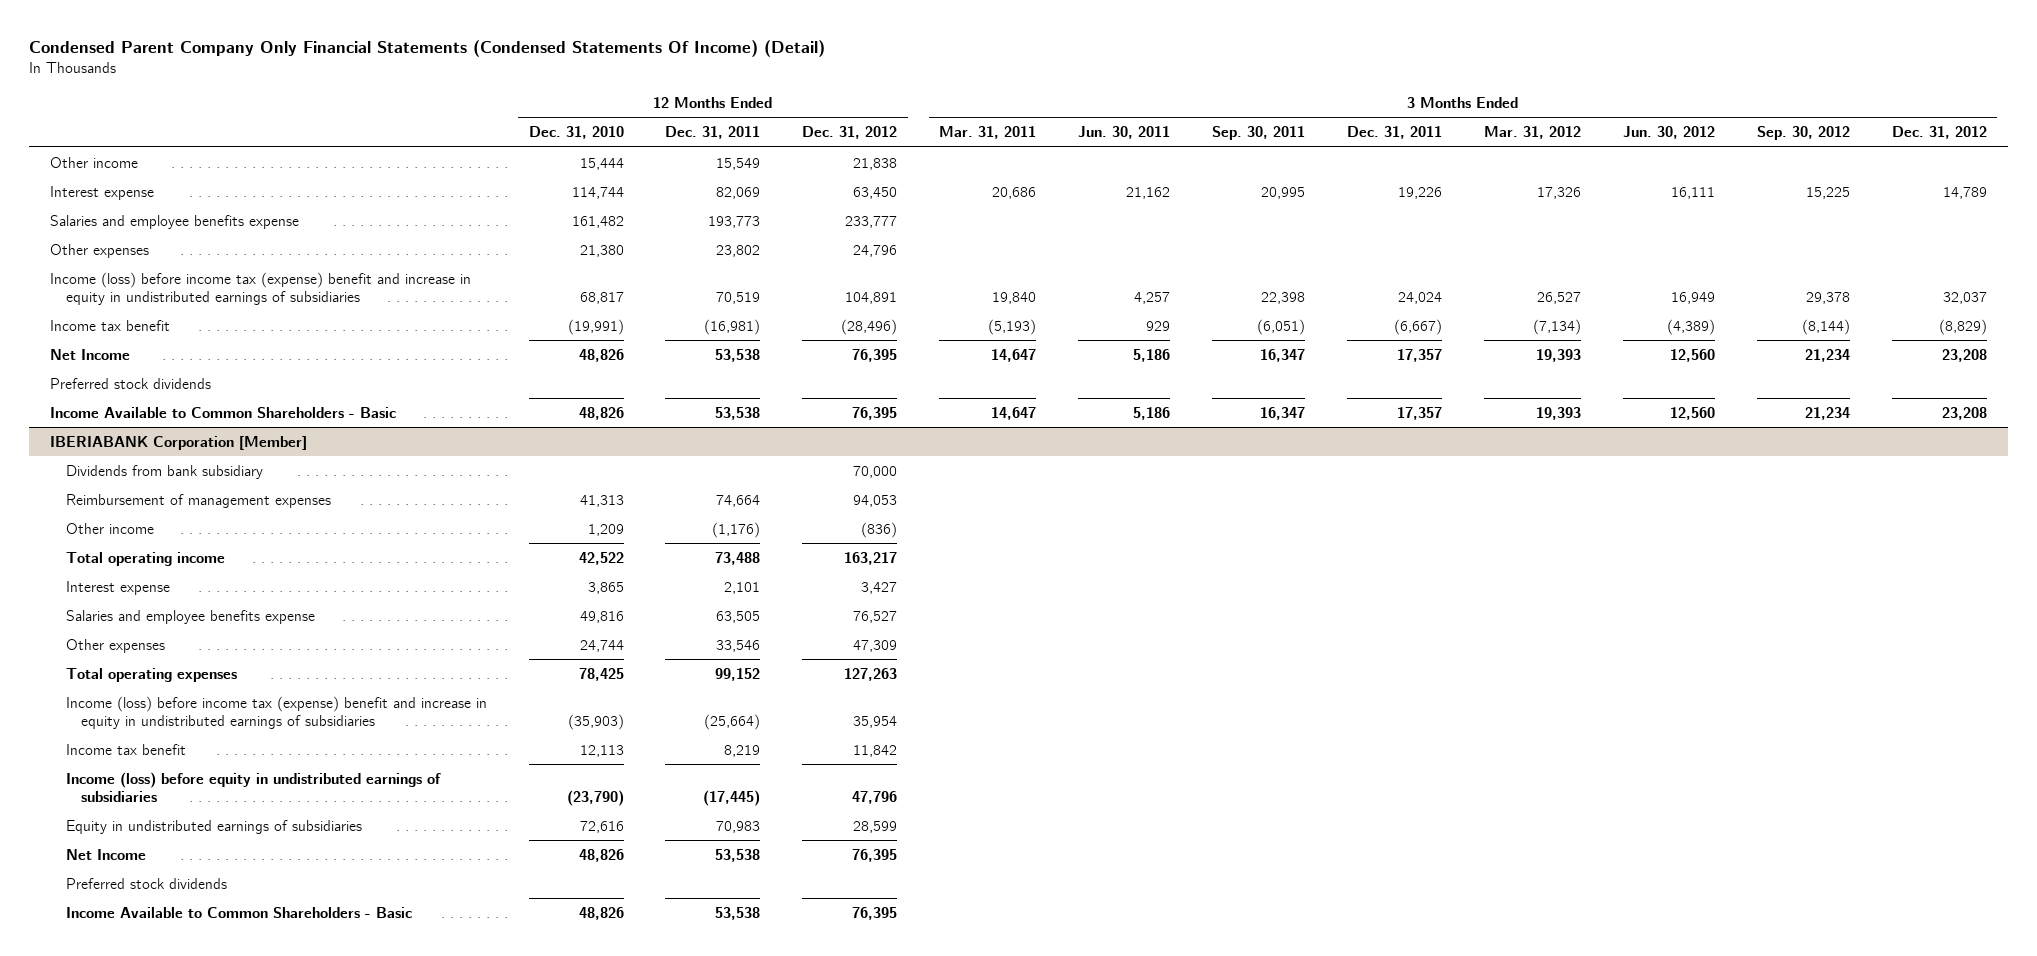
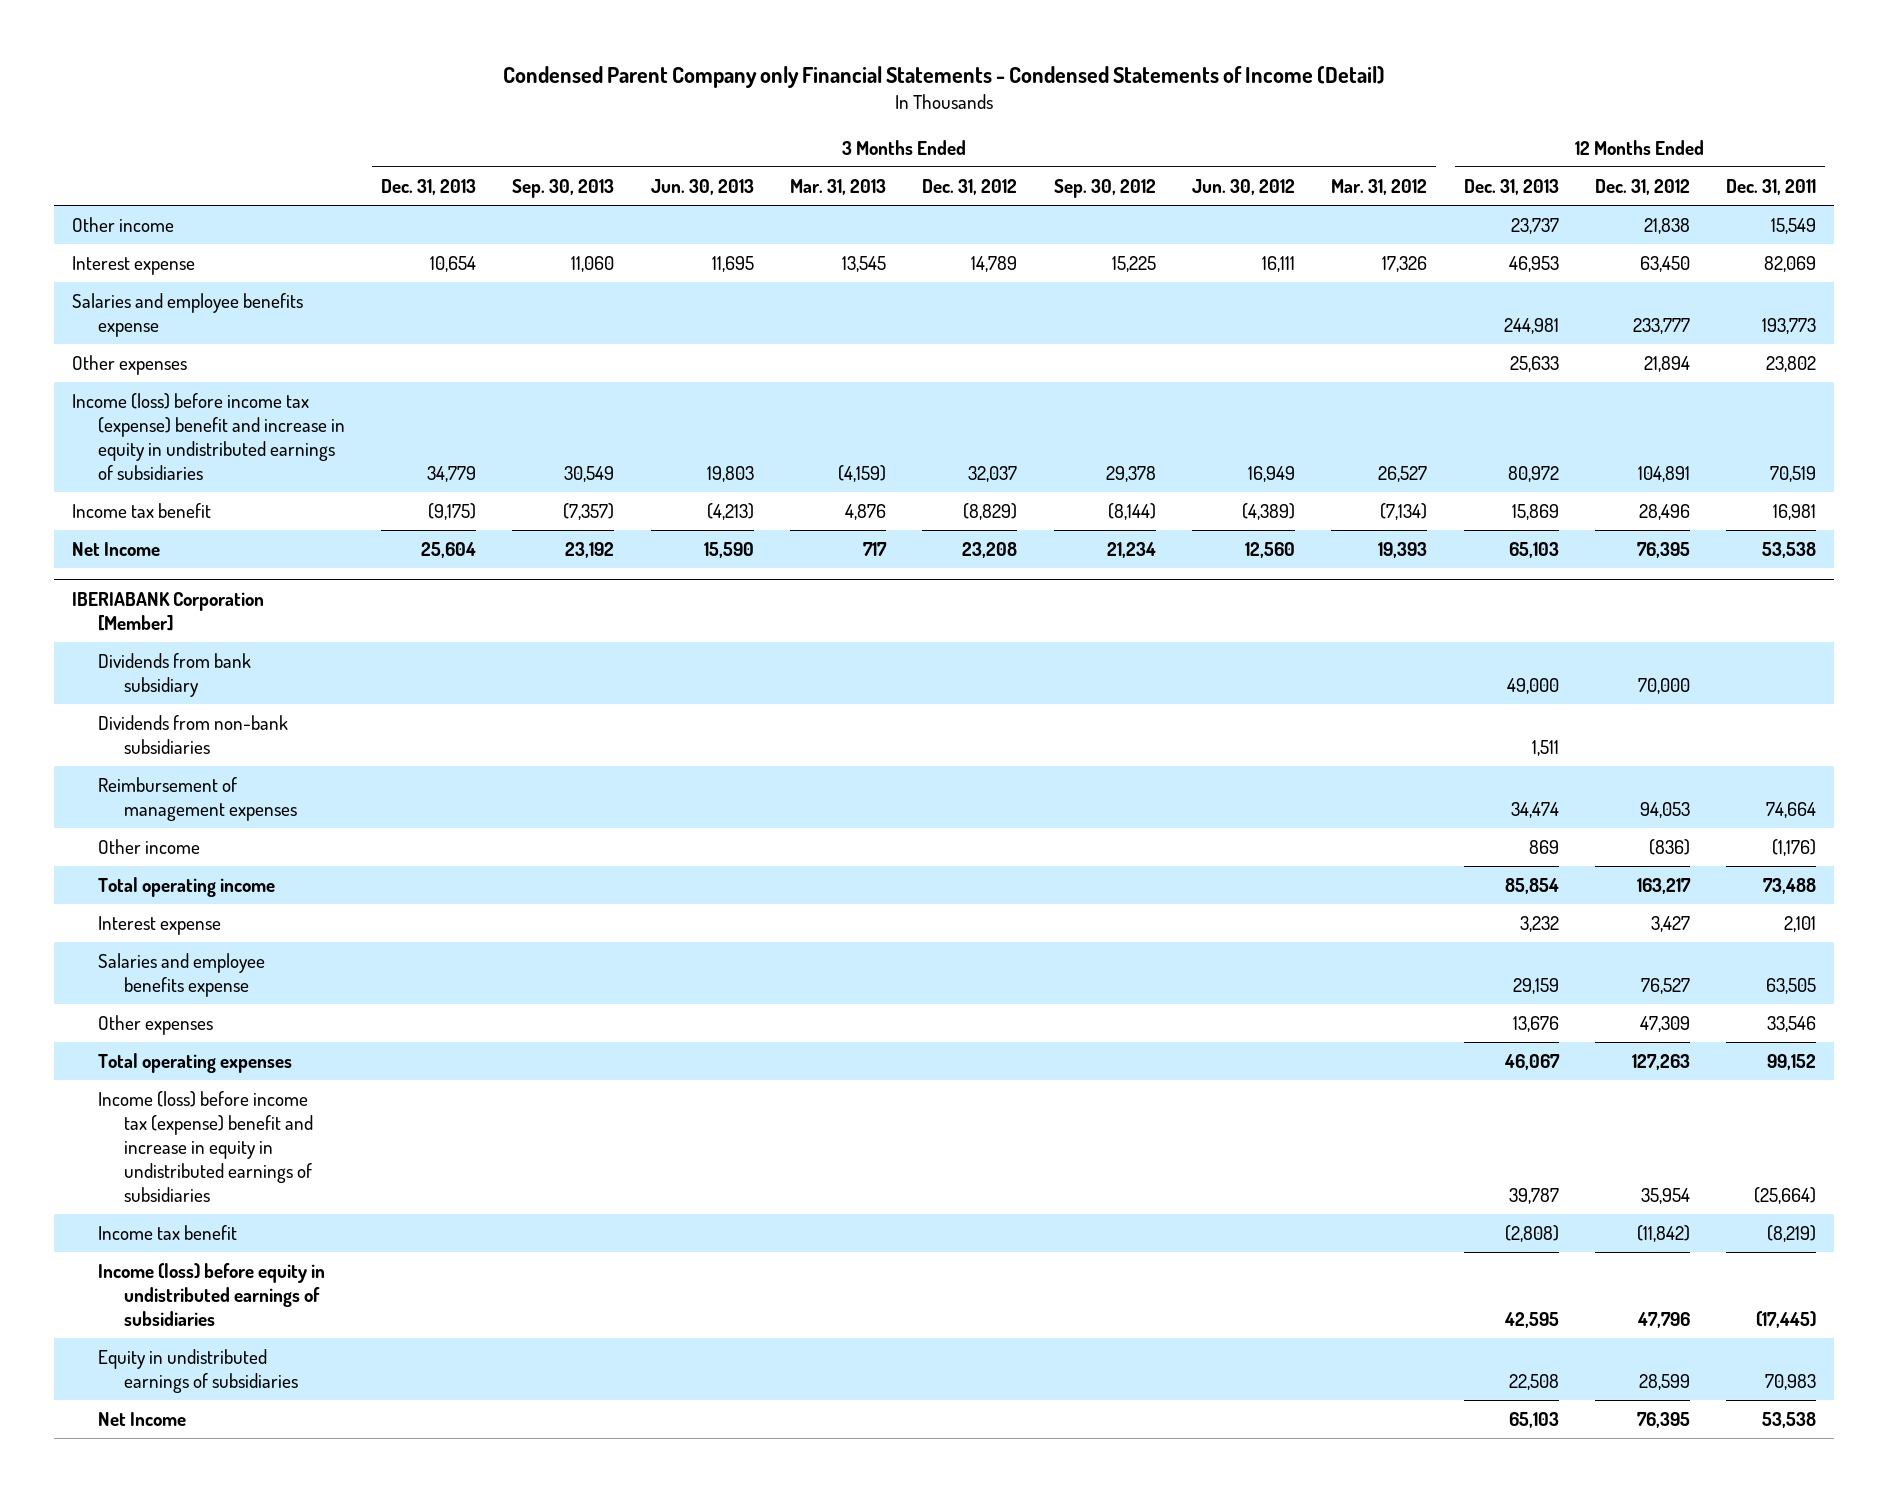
- Condensed Parent Company Only Financial Statements (Condensed Statements Of Income) (Detail)
+ Condensed Parent Company only Financial Statements - Condensed Statements of Income (Detail)
- | 12 Months Ended Dec. 31, 2010 | 12 Months Ended Dec. 31, 2011 | 12 Months Ended Dec. 31, 2012 | 3 Months Ended Mar. 31, 2011 | 3 Months Ended Jun. 30, 2011 | 3 Months Ended Sep. 30, 2011 | 3 Months Ended Dec. 31, 2011 | 3 Months Ended Mar. 31, 2012 | 3 Months Ended Jun. 30, 2012 | 3 Months Ended Sep. 30, 2012 | 3 Months Ended Dec. 31, 2012
+ | 3 Months Ended Dec. 31, 2013 | 3 Months Ended Sep. 30, 2013 | 3 Months Ended Jun. 30, 2013 | 3 Months Ended Mar. 31, 2013 | 3 Months Ended Dec. 31, 2012 | 3 Months Ended Sep. 30, 2012 | 3 Months Ended Jun. 30, 2012 | 3 Months Ended Mar. 31, 2012 | 12 Months Ended Dec. 31, 2013 | 12 Months Ended Dec. 31, 2012 | 12 Months Ended Dec. 31, 2011
- Other expenses | 21,380 | 23,802 | 24,796 | | | | | | | |
+ Other expenses | | | | | | | | | 25,633 | 21,894 | 23,802
- Income tax benefit | (19,991) | (16,981) | (28,496) | (5,193) | 929 | (6,051) | (6,667) | (7,134) | (4,389) | (8,144) | (8,829)
+ Income tax benefit | (9,175) | (7,357) | (4,213) | 4,876 | (8,829) | (8,144) | (4,389) | (7,134) | 15,869 | 28,496 | 16,981
- Preferred stock dividends
- Income Available to Common Shareholders - Basic | 48,826 | 53,538 | 76,395 | 14,647 | 5,186 | 16,347 | 17,357 | 19,393 | 12,560 | 21,234 | 23,208
@ IBERIABANK Corporation [Member]
+ Dividends from non-bank subsidiaries | | | | | | | | | 1,511 | |
- Income tax benefit | 12,113 | 8,219 | 11,842 | | | | | | | |
+ Income tax benefit | | | | | | | | | (2,808) | (11,842) | (8,219)
- Preferred stock dividends
- Income Available to Common Shareholders - Basic | 48,826 | 53,538 | 76,395 | | | | | | | |

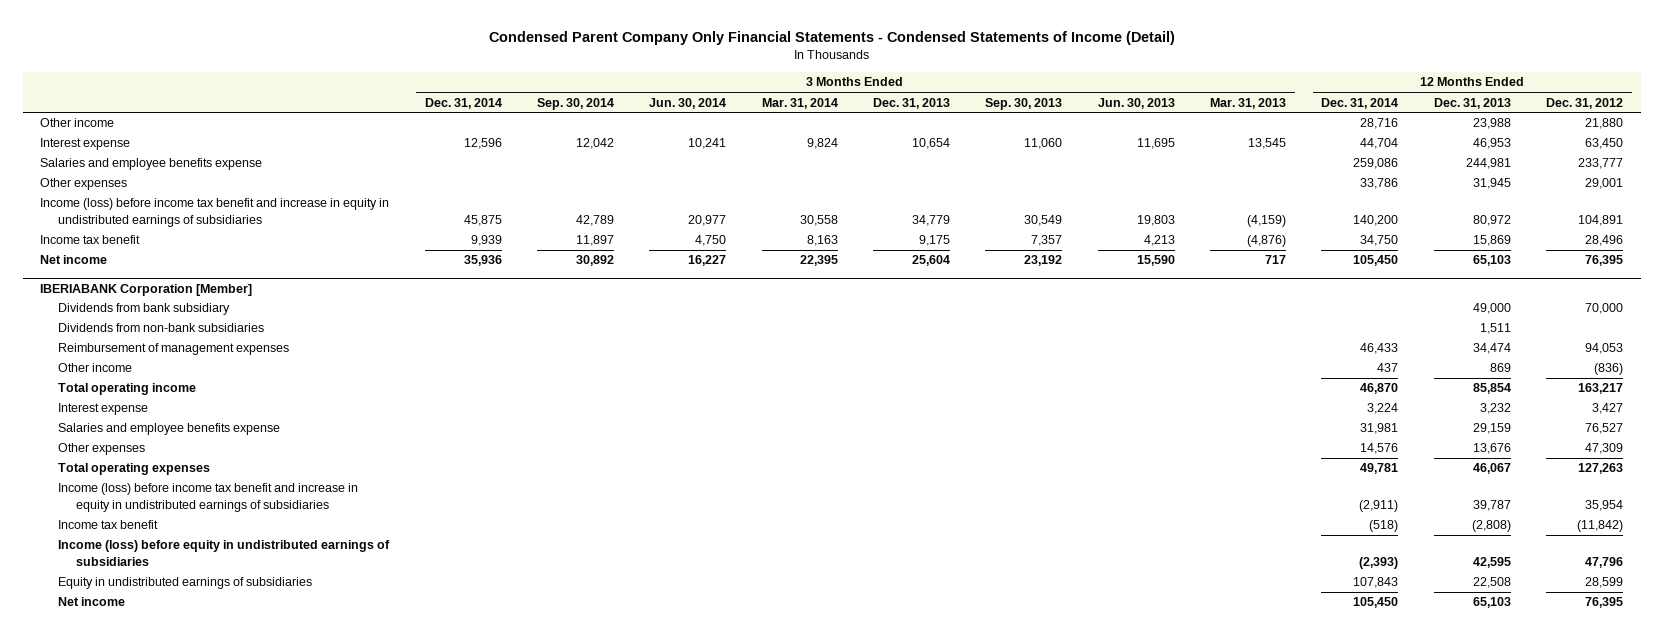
- Condensed Parent Company only Financial Statements - Condensed Statements of Income (Detail)
+ Condensed Parent Company Only Financial Statements - Condensed Statements of Income (Detail)
- | 3 Months Ended Dec. 31, 2013 | 3 Months Ended Sep. 30, 2013 | 3 Months Ended Jun. 30, 2013 | 3 Months Ended Mar. 31, 2013 | 3 Months Ended Dec. 31, 2012 | 3 Months Ended Sep. 30, 2012 | 3 Months Ended Jun. 30, 2012 | 3 Months Ended Mar. 31, 2012 | 12 Months Ended Dec. 31, 2013 | 12 Months Ended Dec. 31, 2012 | 12 Months Ended Dec. 31, 2011
+ | 3 Months Ended Dec. 31, 2014 | 3 Months Ended Sep. 30, 2014 | 3 Months Ended Jun. 30, 2014 | 3 Months Ended Mar. 31, 2014 | 3 Months Ended Dec. 31, 2013 | 3 Months Ended Sep. 30, 2013 | 3 Months Ended Jun. 30, 2013 | 3 Months Ended Mar. 31, 2013 | 12 Months Ended Dec. 31, 2014 | 12 Months Ended Dec. 31, 2013 | 12 Months Ended Dec. 31, 2012
- Other income | | | | | | | | | 23,737 | 21,838 | 15,549
+ Other income | | | | | | | | | 28,716 | 23,988 | 21,880
- Other expenses | | | | | | | | | 25,633 | 21,894 | 23,802
- Income (loss) before income tax (expense) benefit and increase in equity in undistributed earnings of subsidiaries | 34,779 | 30,549 | 19,803 | (4,159) | 32,037 | 29,378 | 16,949 | 26,527 | 80,972 | 104,891 | 70,519
- Income tax benefit | (9,175) | (7,357) | (4,213) | 4,876 | (8,829) | (8,144) | (4,389) | (7,134) | 15,869 | 28,496 | 16,981
- Net Income | 25,604 | 23,192 | 15,590 | 717 | 23,208 | 21,234 | 12,560 | 19,393 | 65,103 | 76,395 | 53,538
+ Other expenses | | | | | | | | | 33,786 | 31,945 | 29,001
+ Income (loss) before income tax benefit and increase in equity in undistributed earnings of subsidiaries | 45,875 | 42,789 | 20,977 | 30,558 | 34,779 | 30,549 | 19,803 | (4,159) | 140,200 | 80,972 | 104,891
+ Income tax benefit | 9,939 | 11,897 | 4,750 | 8,163 | 9,175 | 7,357 | 4,213 | (4,876) | 34,750 | 15,869 | 28,496
+ Net income | 35,936 | 30,892 | 16,227 | 22,395 | 25,604 | 23,192 | 15,590 | 717 | 105,450 | 65,103 | 76,395
@ IBERIABANK Corporation [Member]
- Income (loss) before income tax (expense) benefit and increase in equity in undistributed earnings of subsidiaries | | | | | | | | | 39,787 | 35,954 | (25,664)
+ Income (loss) before income tax benefit and increase in equity in undistributed earnings of subsidiaries | | | | | | | | | (2,911) | 39,787 | 35,954
- Net Income | | | | | | | | | 65,103 | 76,395 | 53,538
+ Net income | | | | | | | | | 105,450 | 65,103 | 76,395

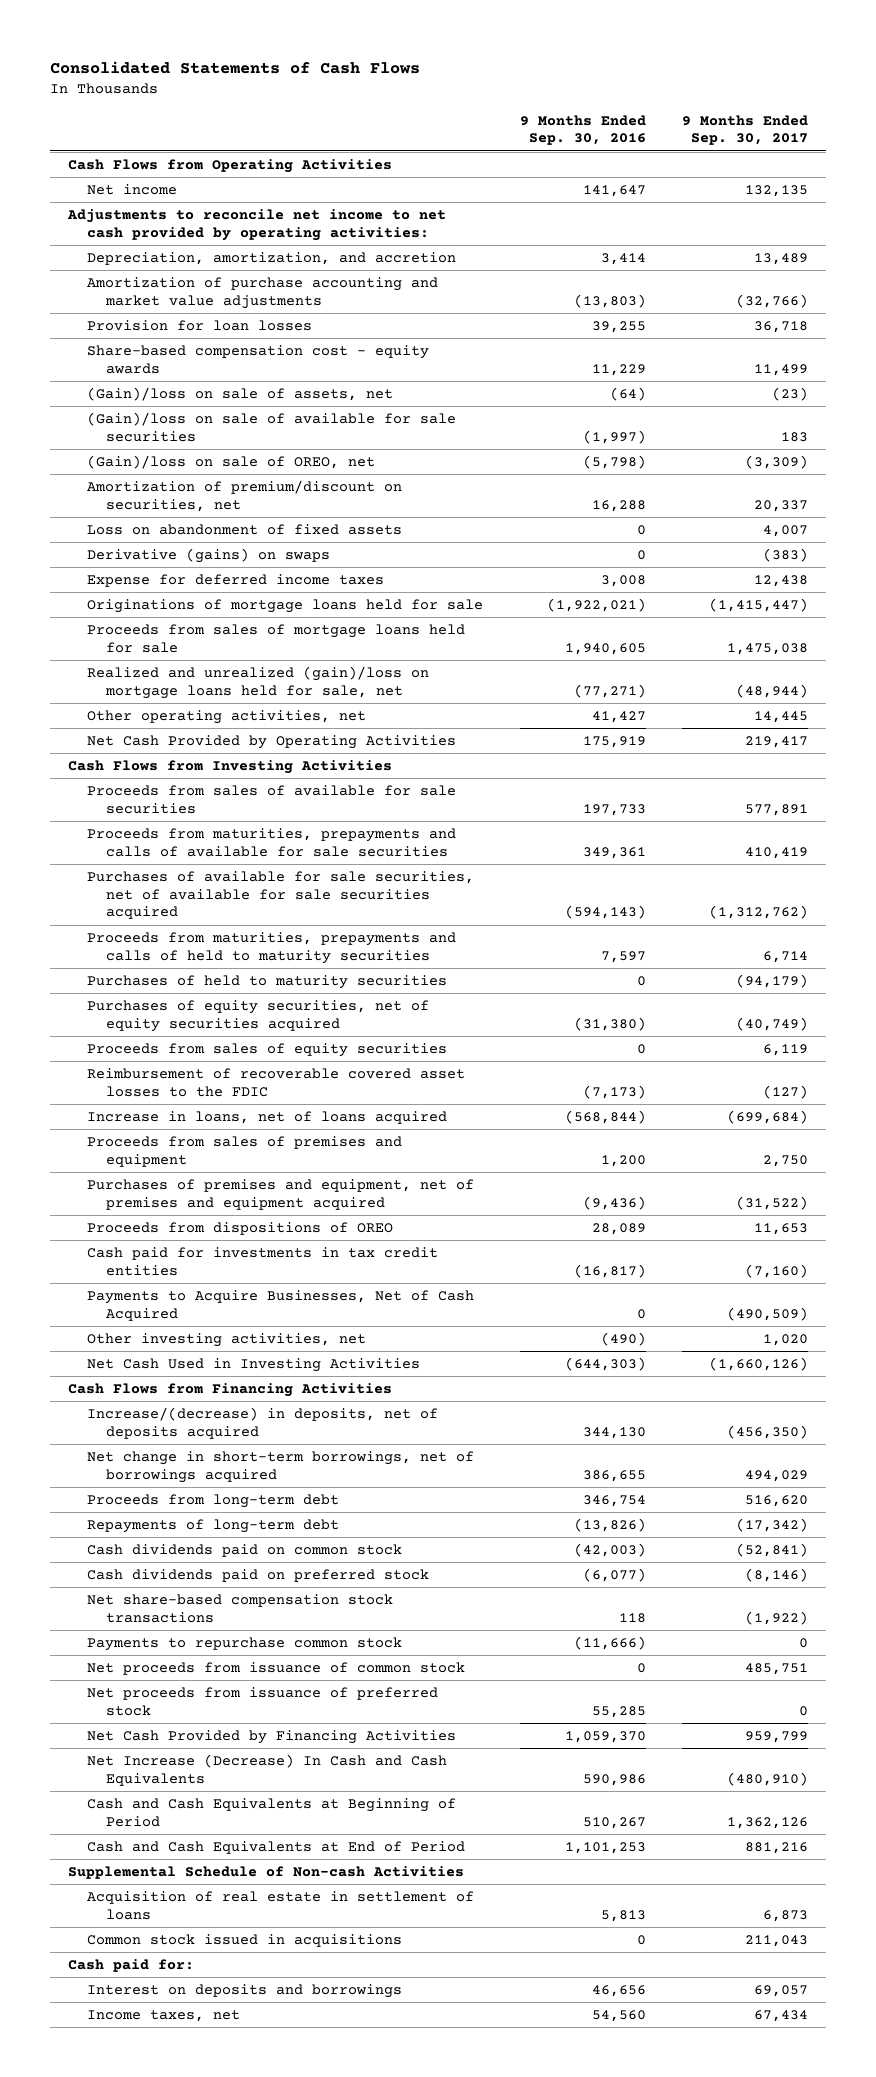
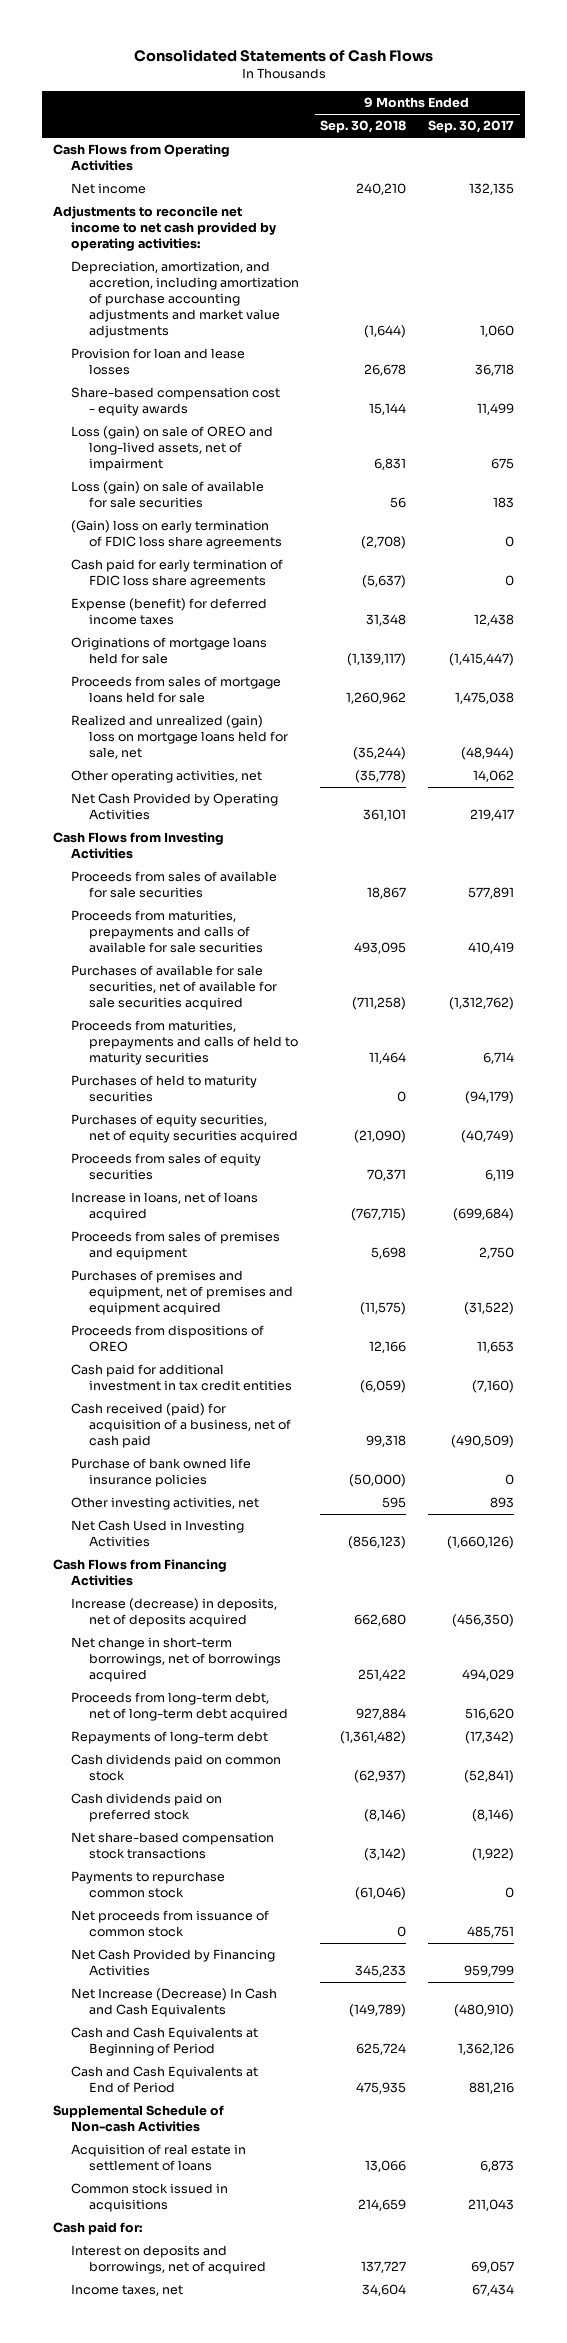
- | 9 Months Ended Sep. 30, 2016 | 9 Months Ended Sep. 30, 2017
+ | 9 Months Ended Sep. 30, 2018 | 9 Months Ended Sep. 30, 2017
- Depreciation, amortization, and accretion | 3,414 | 13,489
- Amortization of purchase accounting and market value adjustments | (13,803) | (32,766)
- Provision for loan losses | 39,255 | 36,718
+ Depreciation, amortization, and accretion, including amortization of purchase accounting adjustments and market value adjustments | (1,644) | 1,060
+ Provision for loan and lease losses | 26,678 | 36,718
- (Gain)/loss on sale of assets, net | (64) | (23)
- (Gain)/loss on sale of available for sale securities | (1,997) | 183
- (Gain)/loss on sale of OREO, net | (5,798) | (3,309)
- Amortization of premium/discount on securities, net | 16,288 | 20,337
- Loss on abandonment of fixed assets | 0 | 4,007
- Derivative (gains) on swaps | 0 | (383)
- Expense for deferred income taxes | 3,008 | 12,438
+ Loss (gain) on sale of OREO and long-lived assets, net of impairment | 6,831 | 675
+ Loss (gain) on sale of available for sale securities | 56 | 183
+ (Gain) loss on early termination of FDIC loss share agreements | (2,708) | 0
+ Cash paid for early termination of FDIC loss share agreements | (5,637) | 0
+ Expense (benefit) for deferred income taxes | 31,348 | 12,438
- Realized and unrealized (gain)/loss on mortgage loans held for sale, net | (77,271) | (48,944)
- Other operating activities, net | 41,427 | 14,445
+ Realized and unrealized (gain) loss on mortgage loans held for sale, net | (35,244) | (48,944)
+ Other operating activities, net | (35,778) | 14,062
- Reimbursement of recoverable covered asset losses to the FDIC | (7,173) | (127)
- Cash paid for investments in tax credit entities | (16,817) | (7,160)
- Payments to Acquire Businesses, Net of Cash Acquired | 0 | (490,509)
- Other investing activities, net | (490) | 1,020
+ Cash paid for additional investment in tax credit entities | (6,059) | (7,160)
+ Cash received (paid) for acquisition of a business, net of cash paid | 99,318 | (490,509)
+ Purchase of bank owned life insurance policies | (50,000) | 0
+ Other investing activities, net | 595 | 893
- Increase/(decrease) in deposits, net of deposits acquired | 344,130 | (456,350)
+ Increase (decrease) in deposits, net of deposits acquired | 662,680 | (456,350)
- Proceeds from long-term debt | 346,754 | 516,620
+ Proceeds from long-term debt, net of long-term debt acquired | 927,884 | 516,620
- Net proceeds from issuance of preferred stock | 55,285 | 0
- Interest on deposits and borrowings | 46,656 | 69,057
+ Interest on deposits and borrowings, net of acquired | 137,727 | 69,057

